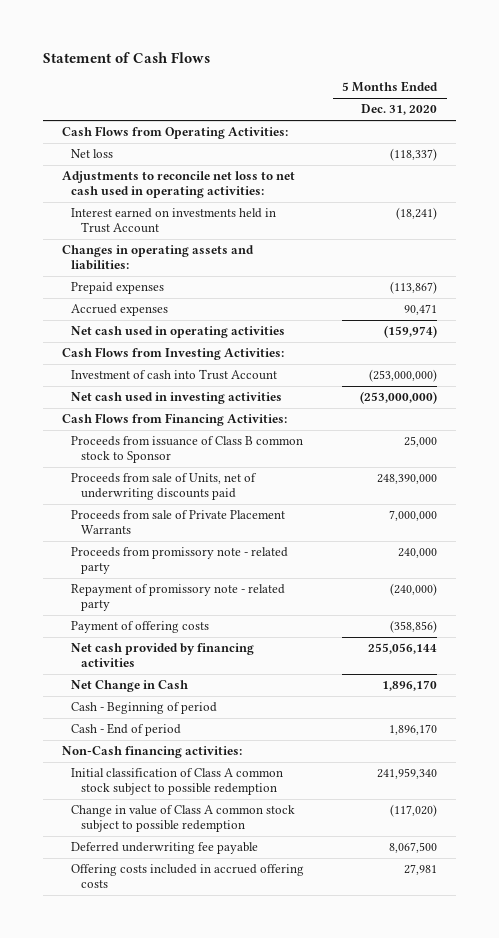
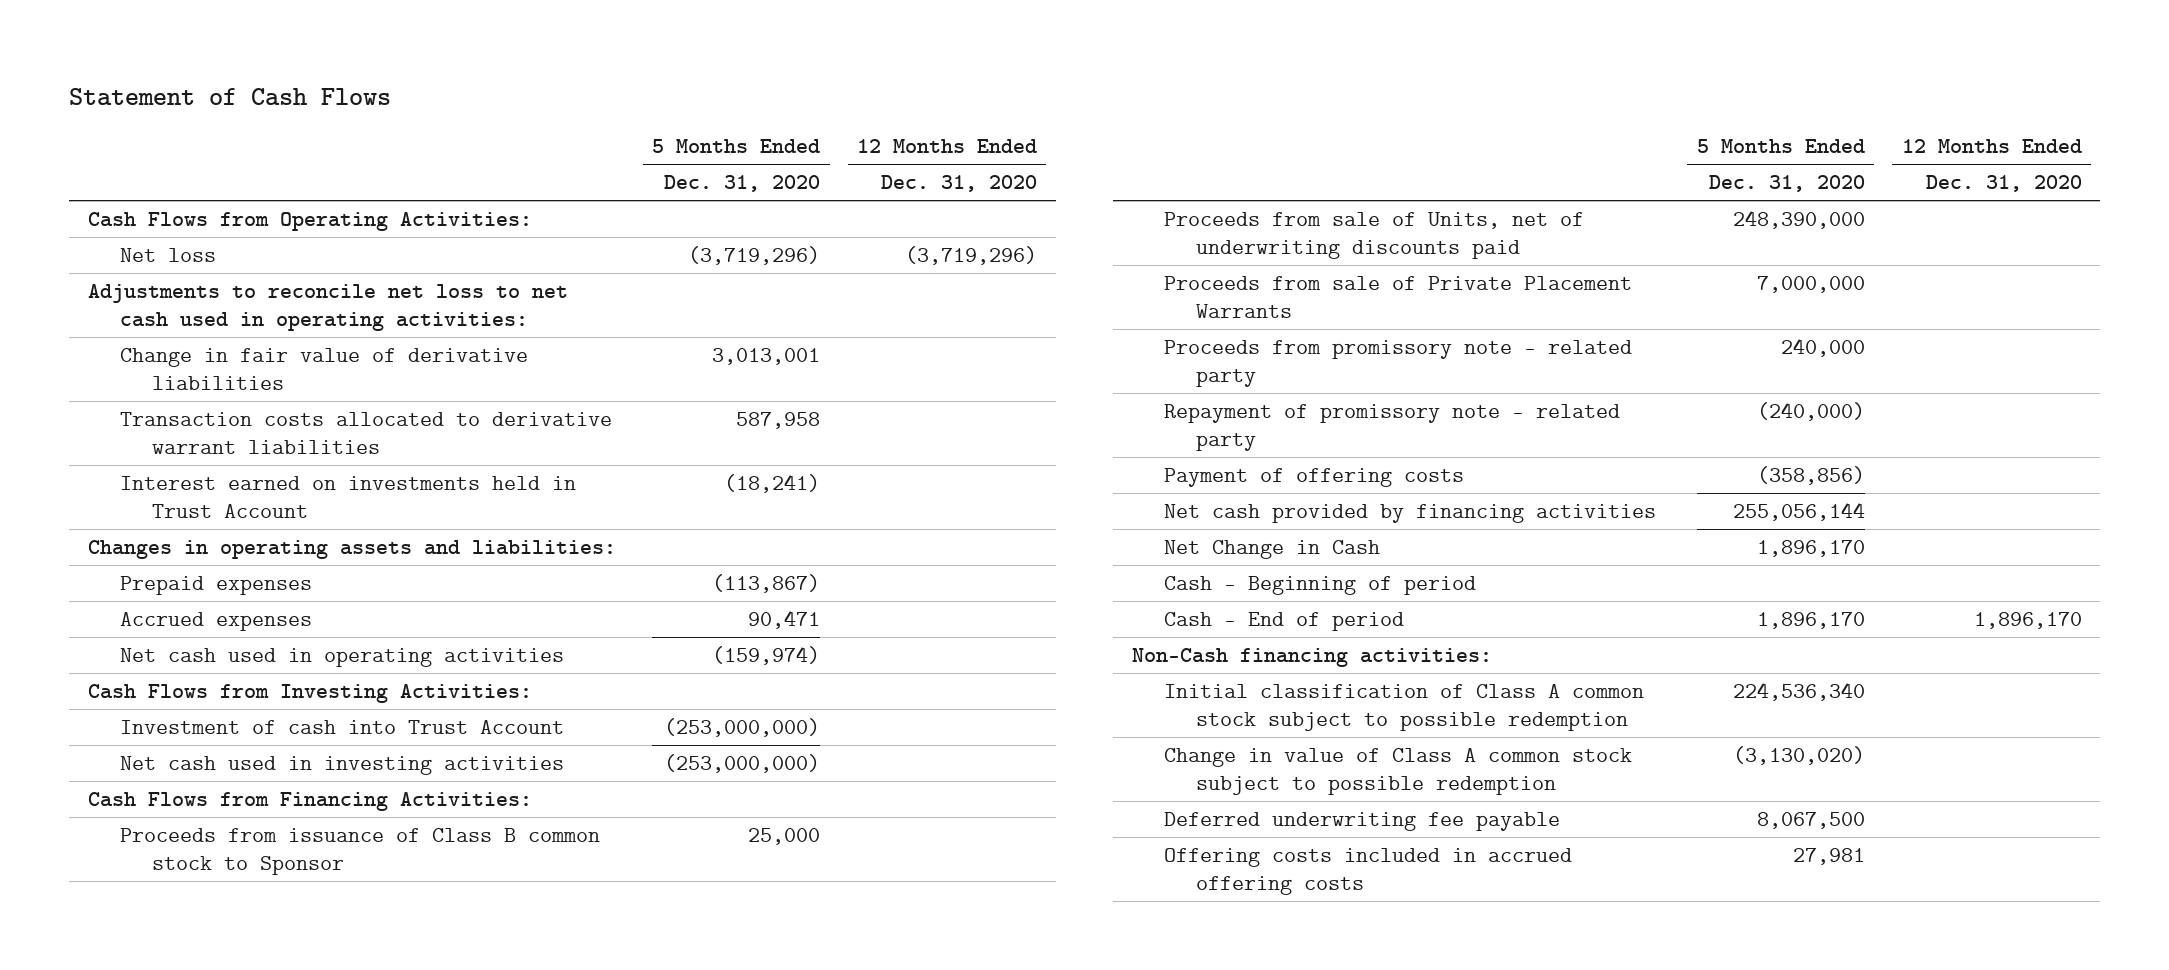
- | 5 Months Ended Dec. 31, 2020
+ | 5 Months Ended Dec. 31, 2020 | 12 Months Ended Dec. 31, 2020
- Net loss | (118,337)
+ Net loss | (3,719,296) | (3,719,296)
+ Change in fair value of derivative liabilities | 3,013,001 |
+ Transaction costs allocated to derivative warrant liabilities | 587,958 |
- Initial classification of Class A common stock subject to possible redemption | 241,959,340
- Change in value of Class A common stock subject to possible redemption | (117,020)
+ Initial classification of Class A common stock subject to possible redemption | 224,536,340 |
+ Change in value of Class A common stock subject to possible redemption | (3,130,020) |

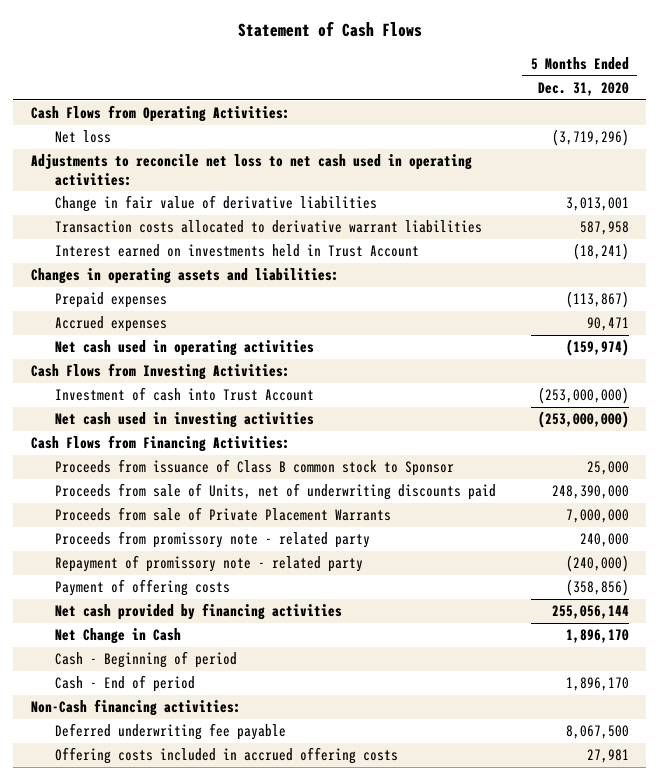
- | 5 Months Ended Dec. 31, 2020 | 12 Months Ended Dec. 31, 2020
+ | 5 Months Ended Dec. 31, 2020
- Initial classification of Class A common stock subject to possible redemption | 224,536,340 |
- Change in value of Class A common stock subject to possible redemption | (3,130,020) |

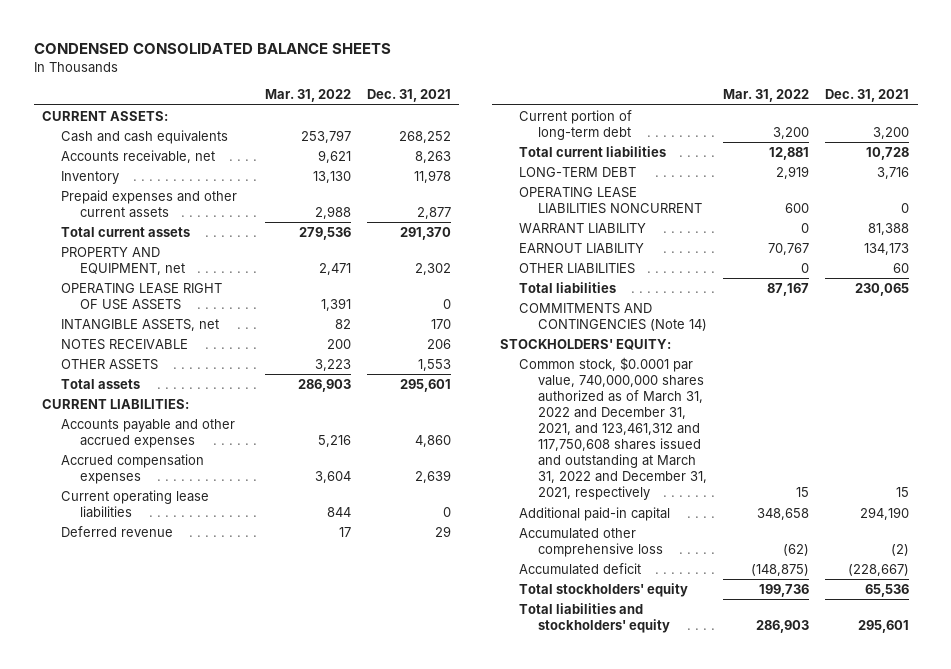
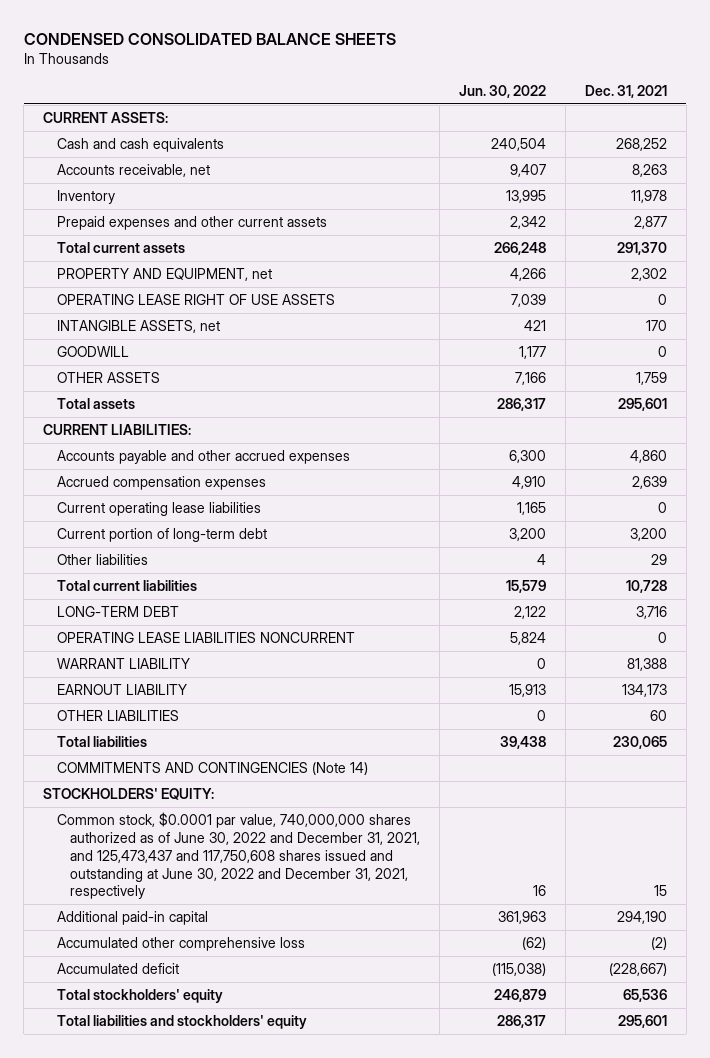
- | Mar. 31, 2022 | Dec. 31, 2021
+ | Jun. 30, 2022 | Dec. 31, 2021
- NOTES RECEIVABLE | 200 | 206
- OTHER ASSETS | 3,223 | 1,553
+ GOODWILL | 1,177 | 0
+ OTHER ASSETS | 7,166 | 1,759
- Deferred revenue | 17 | 29
+ Other liabilities | 4 | 29
- Common stock, $0.0001 par value, 740,000,000 shares authorized as of March 31, 2022 and December 31, 2021, and 123,461,312 and 117,750,608 shares issued and outstanding at March 31, 2022 and December 31, 2021, respectively | 15 | 15
+ Common stock, $0.0001 par value, 740,000,000 shares authorized as of June 30, 2022 and December 31, 2021, and 125,473,437 and 117,750,608 shares issued and outstanding at June 30, 2022 and December 31, 2021, respectively | 16 | 15

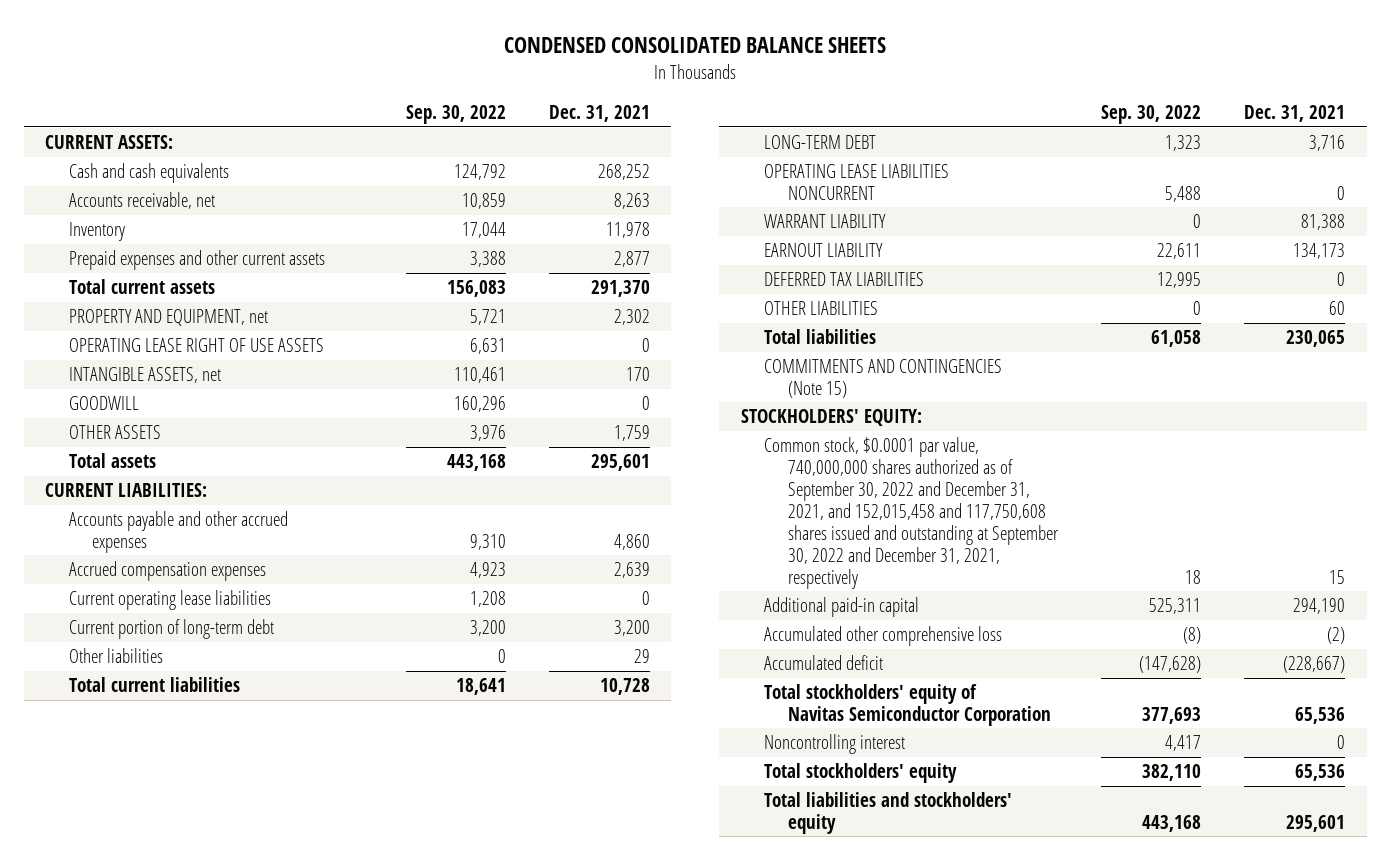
- | Jun. 30, 2022 | Dec. 31, 2021
+ | Sep. 30, 2022 | Dec. 31, 2021
+ DEFERRED TAX LIABILITIES | 12,995 | 0
- COMMITMENTS AND CONTINGENCIES (Note 14)
+ COMMITMENTS AND CONTINGENCIES (Note 15)
- Common stock, $0.0001 par value, 740,000,000 shares authorized as of June 30, 2022 and December 31, 2021, and 125,473,437 and 117,750,608 shares issued and outstanding at June 30, 2022 and December 31, 2021, respectively | 16 | 15
+ Common stock, $0.0001 par value, 740,000,000 shares authorized as of September 30, 2022 and December 31, 2021, and 152,015,458 and 117,750,608 shares issued and outstanding at September 30, 2022 and December 31, 2021, respectively | 18 | 15
+ Total stockholders' equity of Navitas Semiconductor Corporation | 377,693 | 65,536
+ Noncontrolling interest | 4,417 | 0

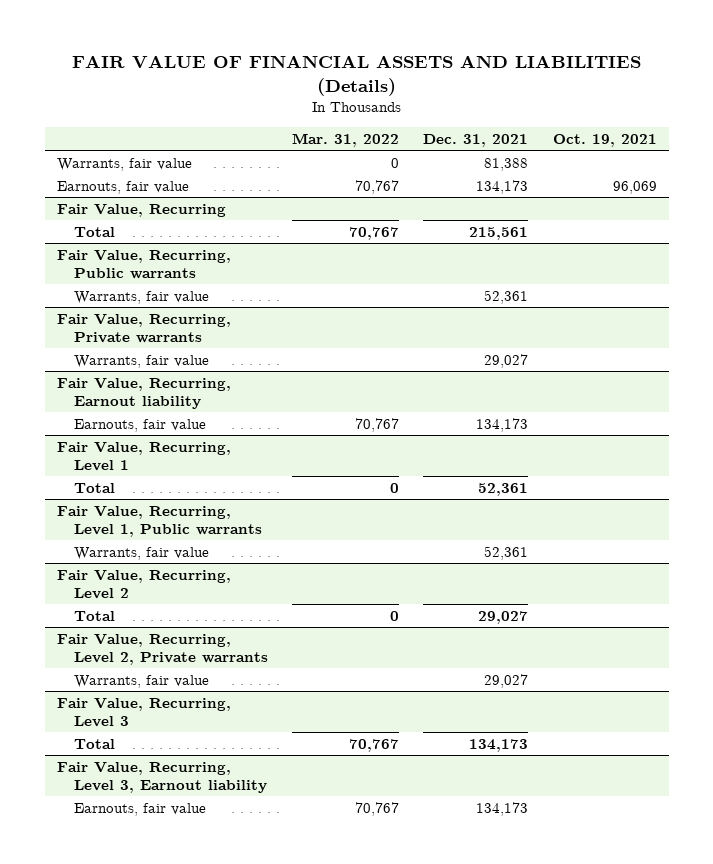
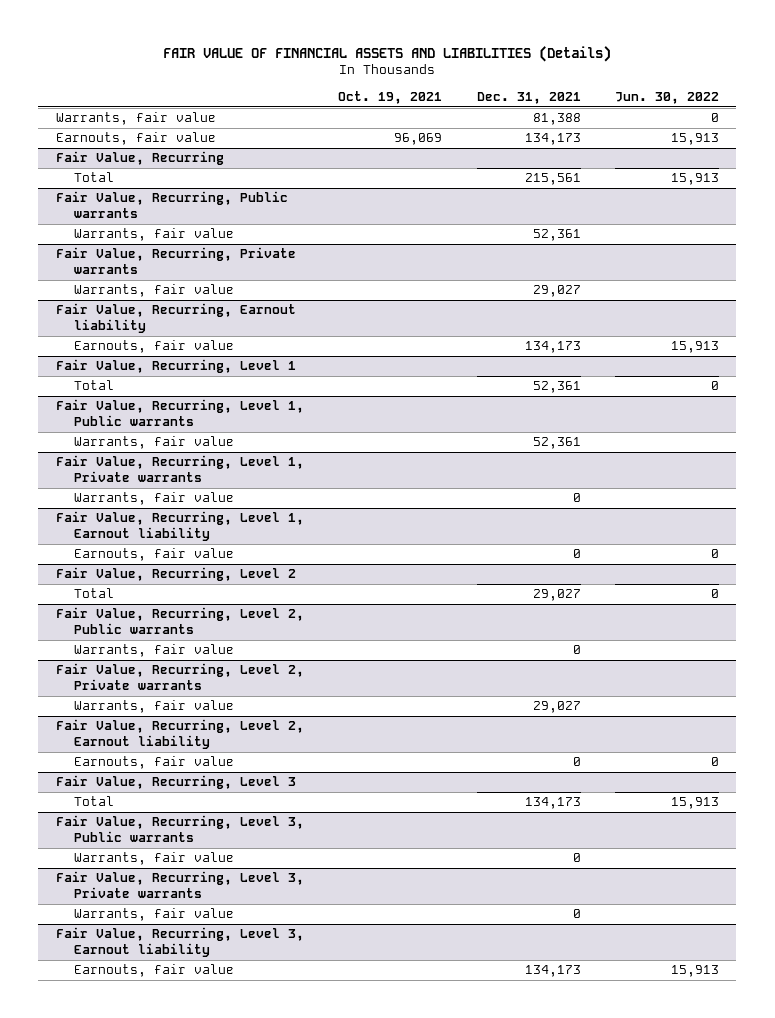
- | Mar. 31, 2022 | Dec. 31, 2021 | Oct. 19, 2021
+ | Oct. 19, 2021 | Dec. 31, 2021 | Jun. 30, 2022
+ Fair Value, Recurring, Level 1, Private warrants
+ Warrants, fair value | | 0 |
+ Fair Value, Recurring, Level 1, Earnout liability
+ Earnouts, fair value | | 0 | 0
+ Fair Value, Recurring, Level 2, Public warrants
+ Warrants, fair value | | 0 |
+ Fair Value, Recurring, Level 2, Earnout liability
+ Earnouts, fair value | | 0 | 0
+ Fair Value, Recurring, Level 3, Public warrants
+ Warrants, fair value | | 0 |
+ Fair Value, Recurring, Level 3, Private warrants
+ Warrants, fair value | | 0 |

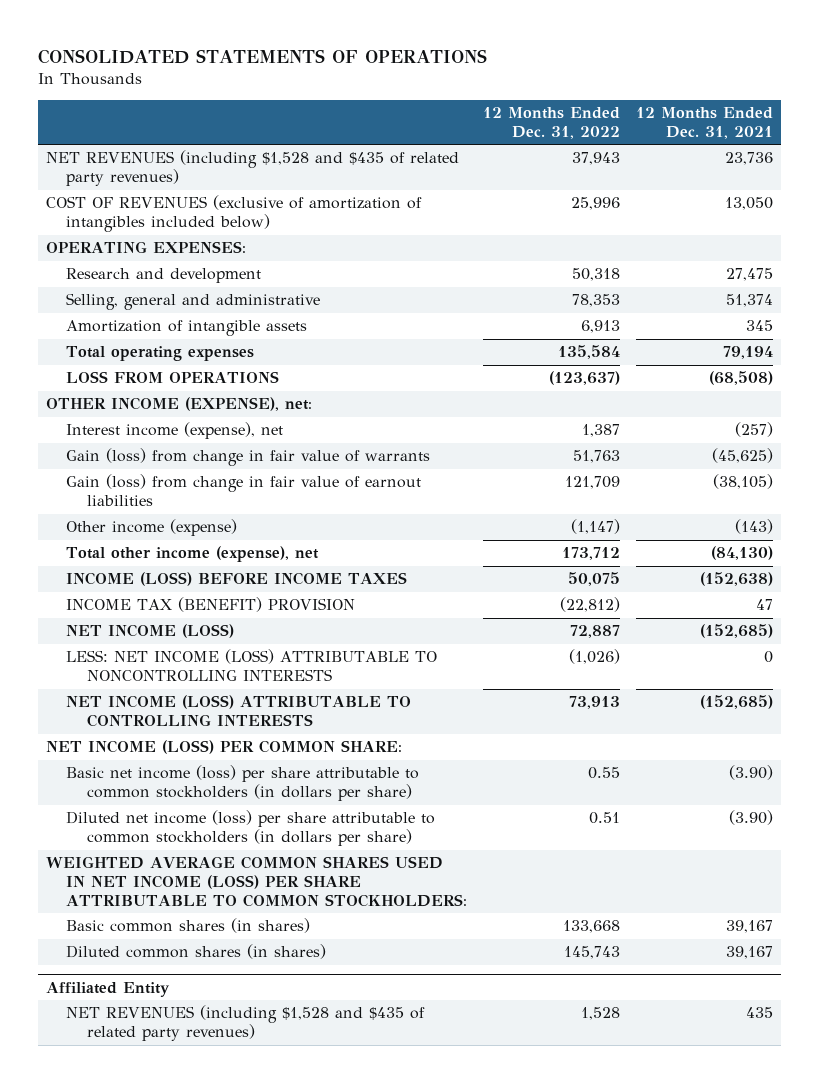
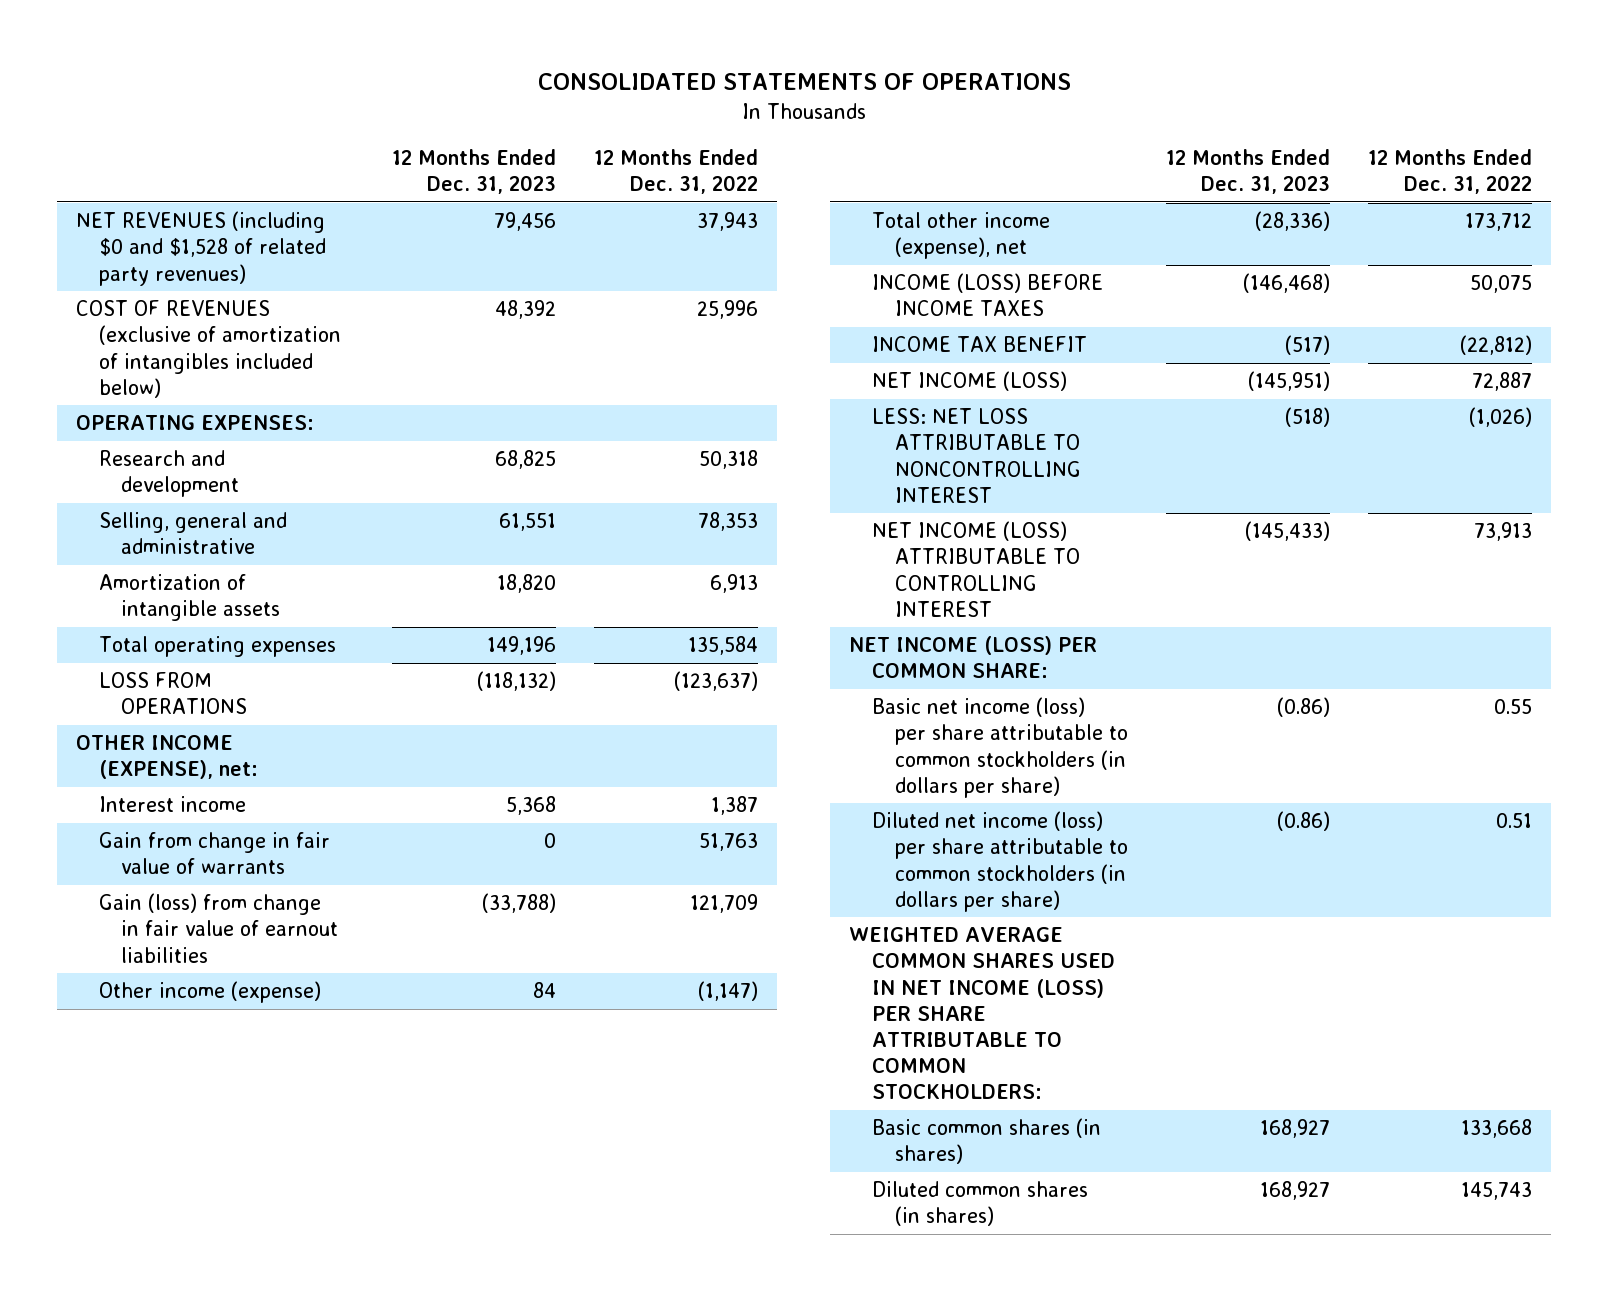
- | 12 Months Ended Dec. 31, 2022 | 12 Months Ended Dec. 31, 2021
+ | 12 Months Ended Dec. 31, 2023 | 12 Months Ended Dec. 31, 2022
- NET REVENUES (including $1,528 and $435 of related party revenues) | 37,943 | 23,736
+ NET REVENUES (including $0 and $1,528 of related party revenues) | 79,456 | 37,943
- Interest income (expense), net | 1,387 | (257)
- Gain (loss) from change in fair value of warrants | 51,763 | (45,625)
+ Interest income | 5,368 | 1,387
+ Gain from change in fair value of warrants | 0 | 51,763
- INCOME TAX (BENEFIT) PROVISION | (22,812) | 47
+ INCOME TAX BENEFIT | (517) | (22,812)
- LESS: NET INCOME (LOSS) ATTRIBUTABLE TO NONCONTROLLING INTERESTS | (1,026) | 0
- NET INCOME (LOSS) ATTRIBUTABLE TO CONTROLLING INTERESTS | 73,913 | (152,685)
+ LESS: NET LOSS ATTRIBUTABLE TO NONCONTROLLING INTEREST | (518) | (1,026)
+ NET INCOME (LOSS) ATTRIBUTABLE TO CONTROLLING INTEREST | (145,433) | 73,913
- Affiliated Entity
- NET REVENUES (including $1,528 and $435 of related party revenues) | 1,528 | 435

